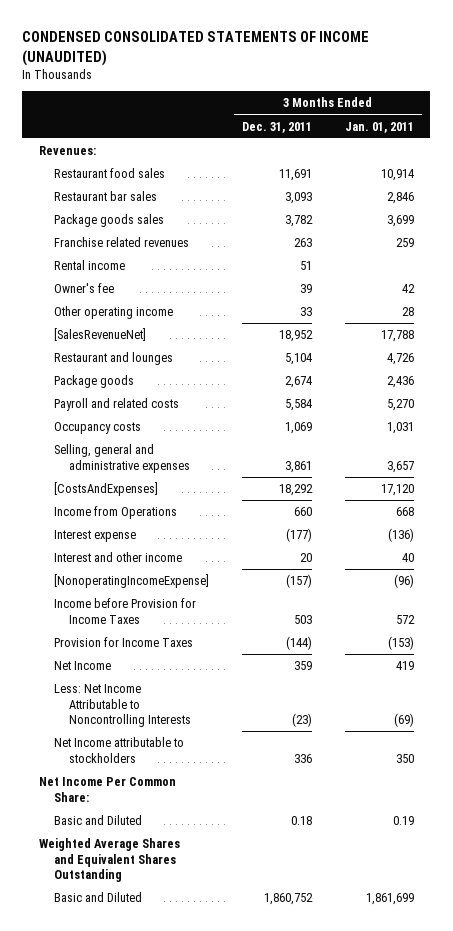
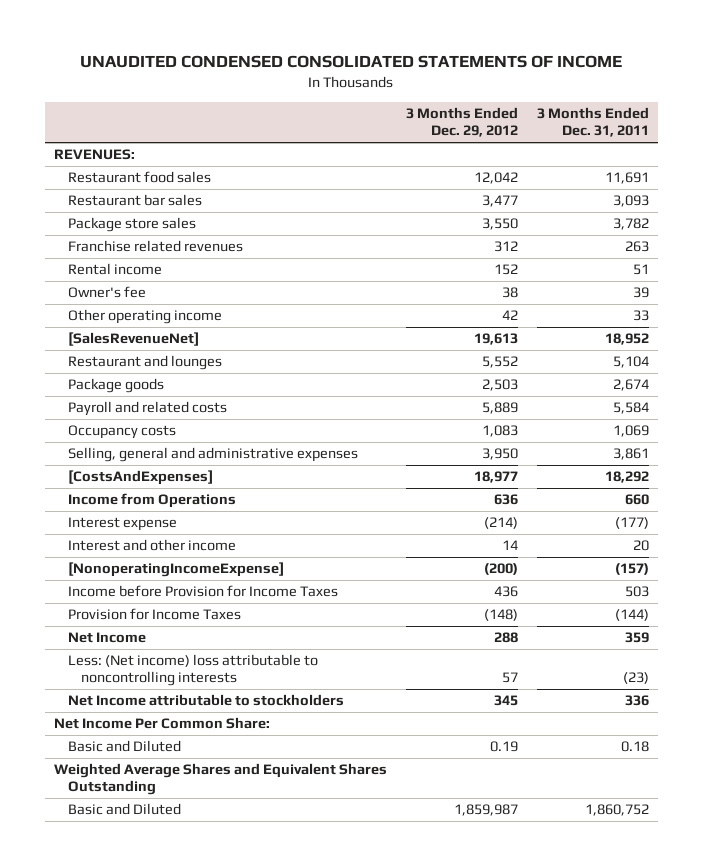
- CONDENSED CONSOLIDATED STATEMENTS OF INCOME (UNAUDITED)
+ UNAUDITED CONDENSED CONSOLIDATED STATEMENTS OF INCOME
- | 3 Months Ended Dec. 31, 2011 | 3 Months Ended Jan. 01, 2011
+ | 3 Months Ended Dec. 29, 2012 | 3 Months Ended Dec. 31, 2011
- Revenues:
+ REVENUES:
- Package goods sales | 3,782 | 3,699
+ Package store sales | 3,550 | 3,782
- Less: Net Income Attributable to Noncontrolling Interests | (23) | (69)
+ Less: (Net income) loss attributable to noncontrolling interests | 57 | (23)

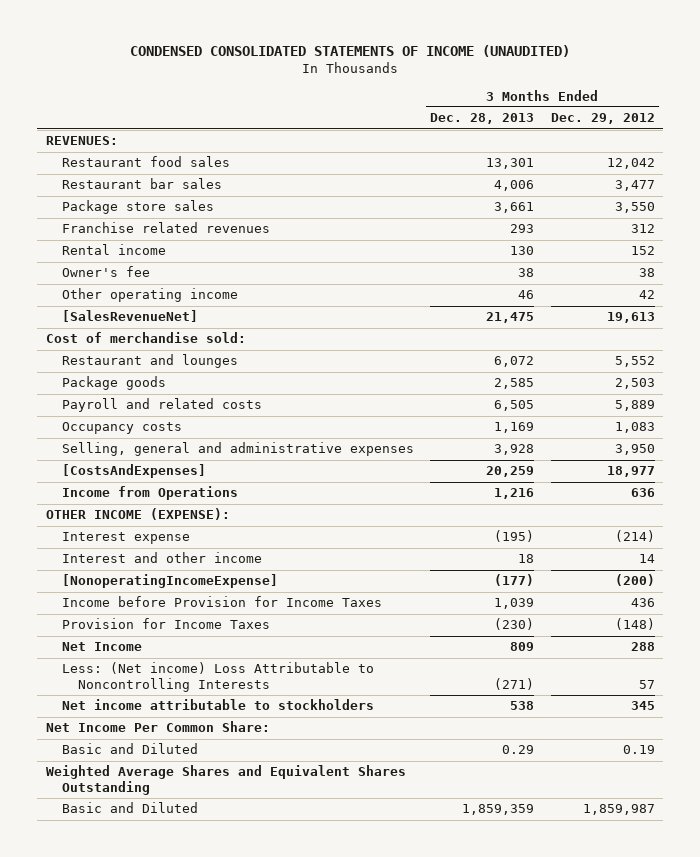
- UNAUDITED CONDENSED CONSOLIDATED STATEMENTS OF INCOME
+ CONDENSED CONSOLIDATED STATEMENTS OF INCOME (UNAUDITED)
- | 3 Months Ended Dec. 29, 2012 | 3 Months Ended Dec. 31, 2011
+ | 3 Months Ended Dec. 28, 2013 | 3 Months Ended Dec. 29, 2012
+ Cost of merchandise sold:
+ OTHER INCOME (EXPENSE):
- Less: (Net income) loss attributable to noncontrolling interests | 57 | (23)
- Net Income attributable to stockholders | 345 | 336
+ Less: (Net income) Loss Attributable to Noncontrolling Interests | (271) | 57
+ Net income attributable to stockholders | 538 | 345

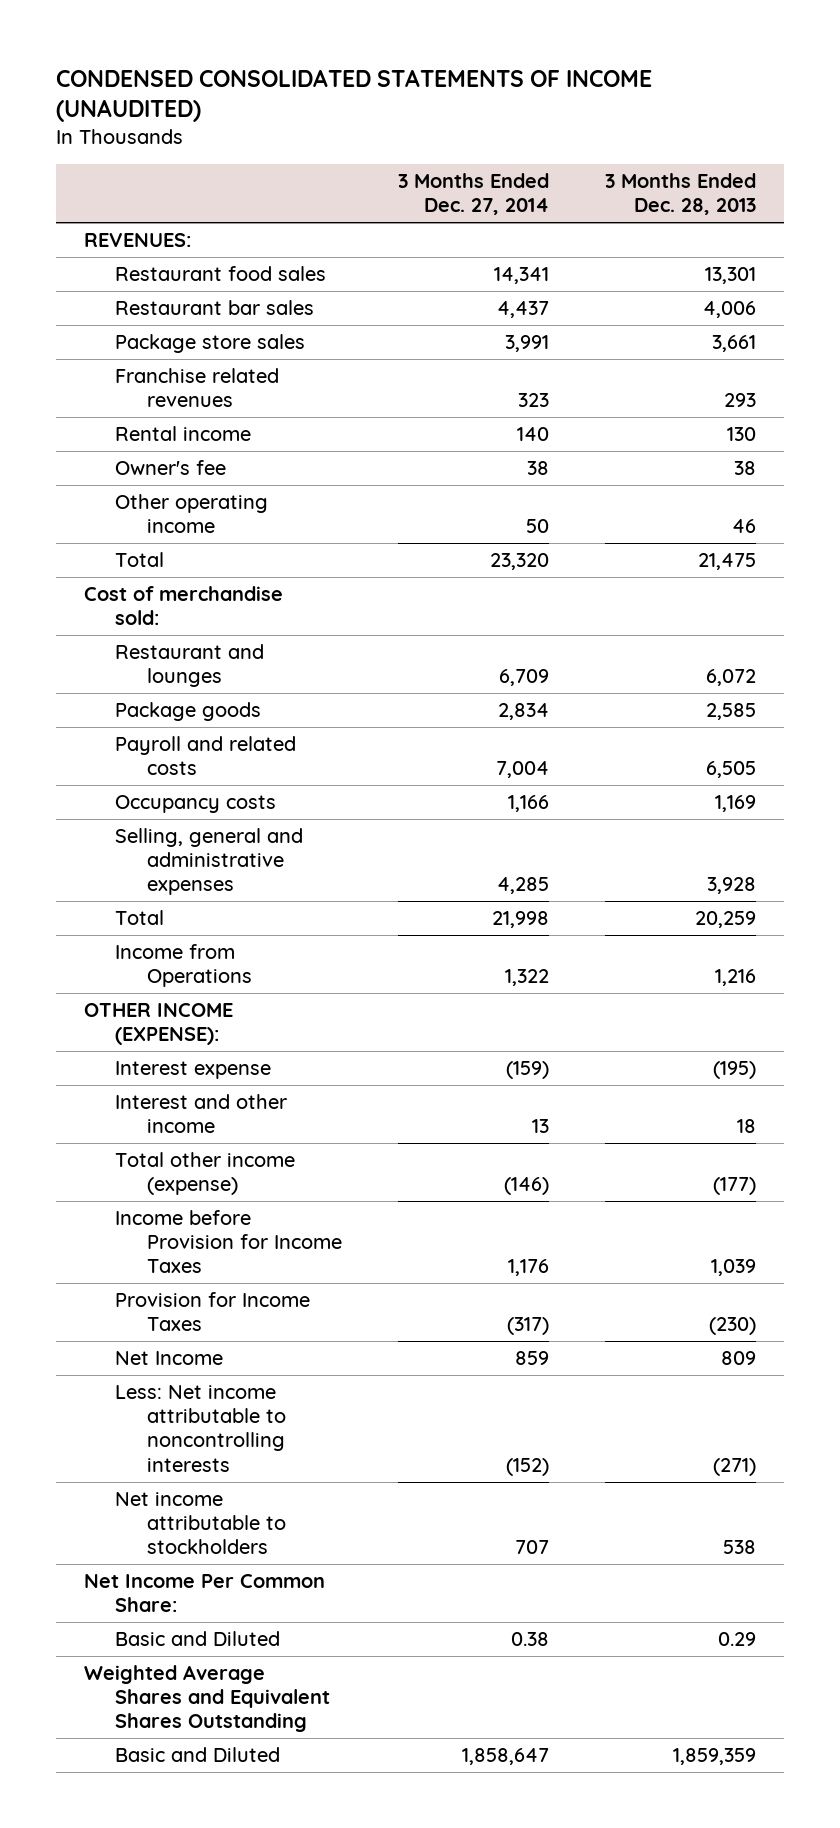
- | 3 Months Ended Dec. 28, 2013 | 3 Months Ended Dec. 29, 2012
+ | 3 Months Ended Dec. 27, 2014 | 3 Months Ended Dec. 28, 2013
- [SalesRevenueNet] | 21,475 | 19,613
+ Total | 23,320 | 21,475
- [CostsAndExpenses] | 20,259 | 18,977
+ Total | 21,998 | 20,259
- [NonoperatingIncomeExpense] | (177) | (200)
+ Total other income (expense) | (146) | (177)
- Less: (Net income) Loss Attributable to Noncontrolling Interests | (271) | 57
+ Less: Net income attributable to noncontrolling interests | (152) | (271)

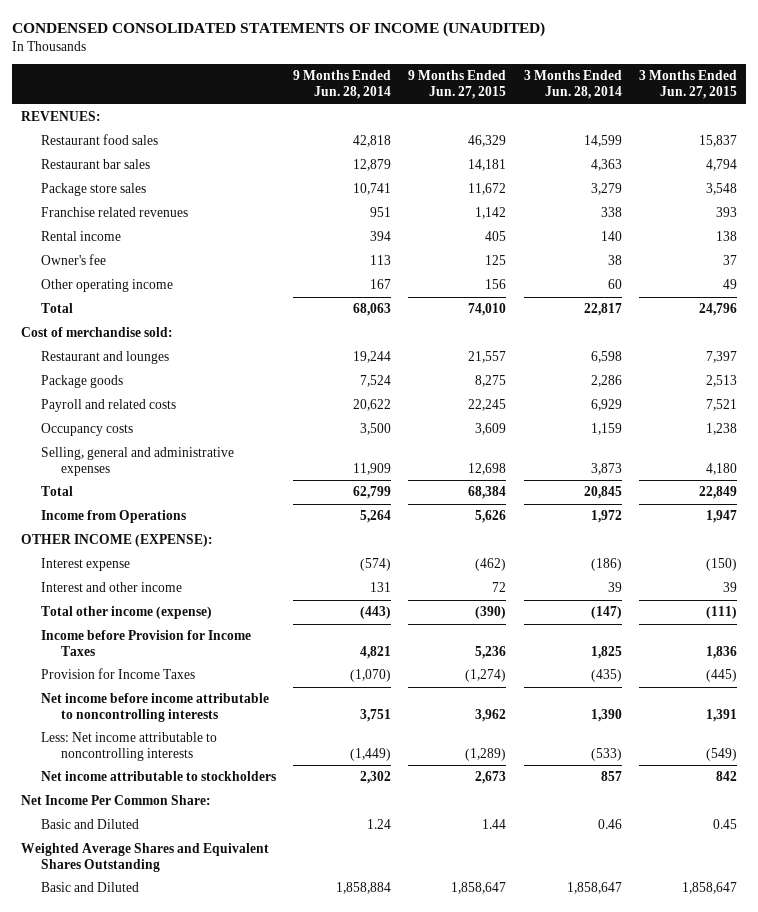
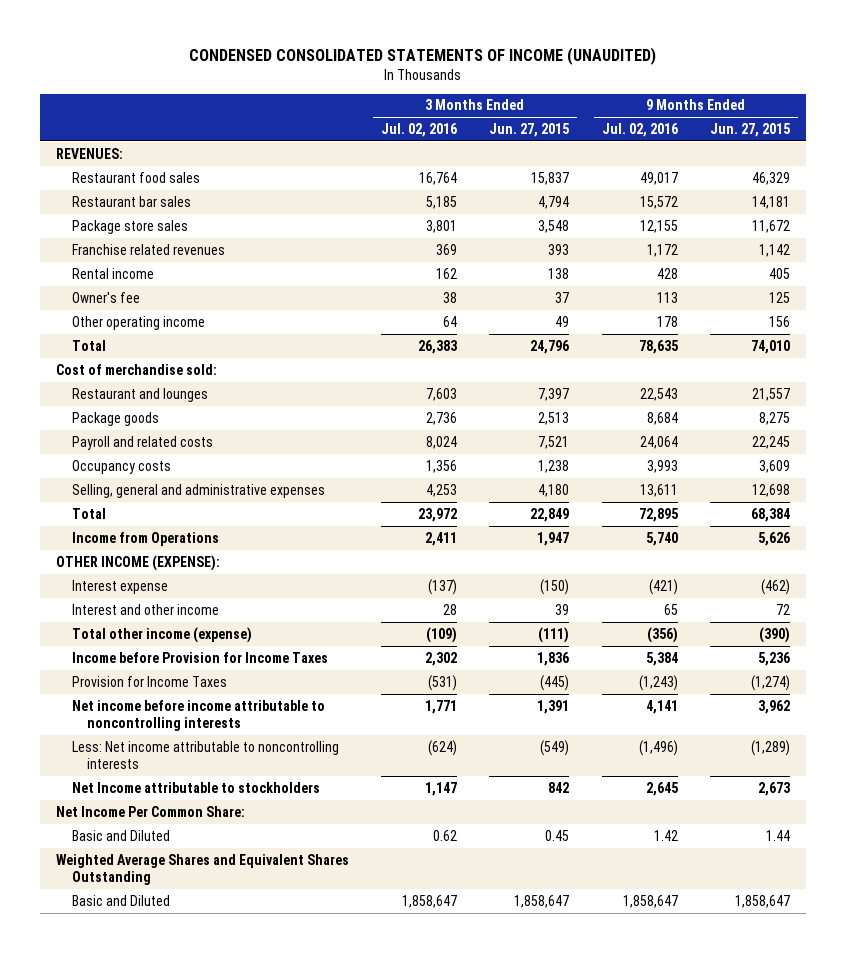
- | 9 Months Ended Jun. 28, 2014 | 9 Months Ended Jun. 27, 2015 | 3 Months Ended Jun. 28, 2014 | 3 Months Ended Jun. 27, 2015
+ | 3 Months Ended Jul. 02, 2016 | 3 Months Ended Jun. 27, 2015 | 9 Months Ended Jul. 02, 2016 | 9 Months Ended Jun. 27, 2015
- Net income attributable to stockholders | 2,302 | 2,673 | 857 | 842
+ Net Income attributable to stockholders | 1,147 | 842 | 2,645 | 2,673

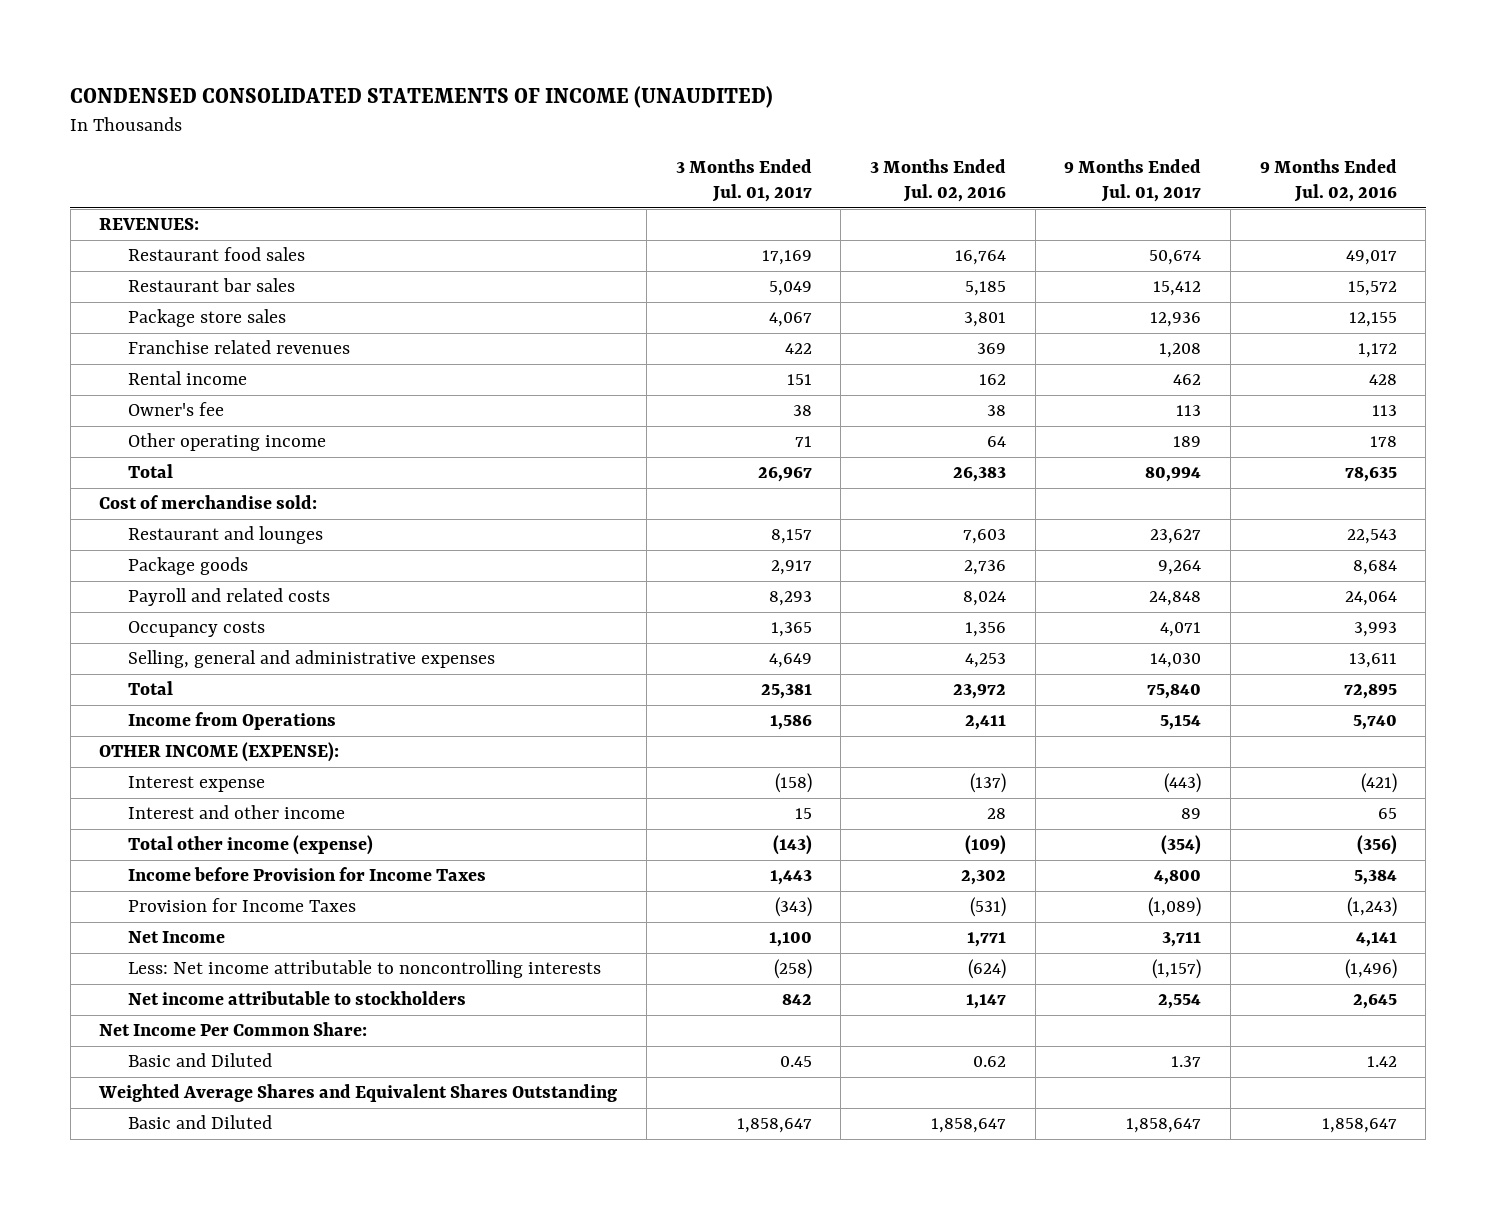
- | 3 Months Ended Jul. 02, 2016 | 3 Months Ended Jun. 27, 2015 | 9 Months Ended Jul. 02, 2016 | 9 Months Ended Jun. 27, 2015
+ | 3 Months Ended Jul. 01, 2017 | 3 Months Ended Jul. 02, 2016 | 9 Months Ended Jul. 01, 2017 | 9 Months Ended Jul. 02, 2016
- Net income before income attributable to noncontrolling interests | 1,771 | 1,391 | 4,141 | 3,962
+ Net Income | 1,100 | 1,771 | 3,711 | 4,141
- Net Income attributable to stockholders | 1,147 | 842 | 2,645 | 2,673
+ Net income attributable to stockholders | 842 | 1,147 | 2,554 | 2,645

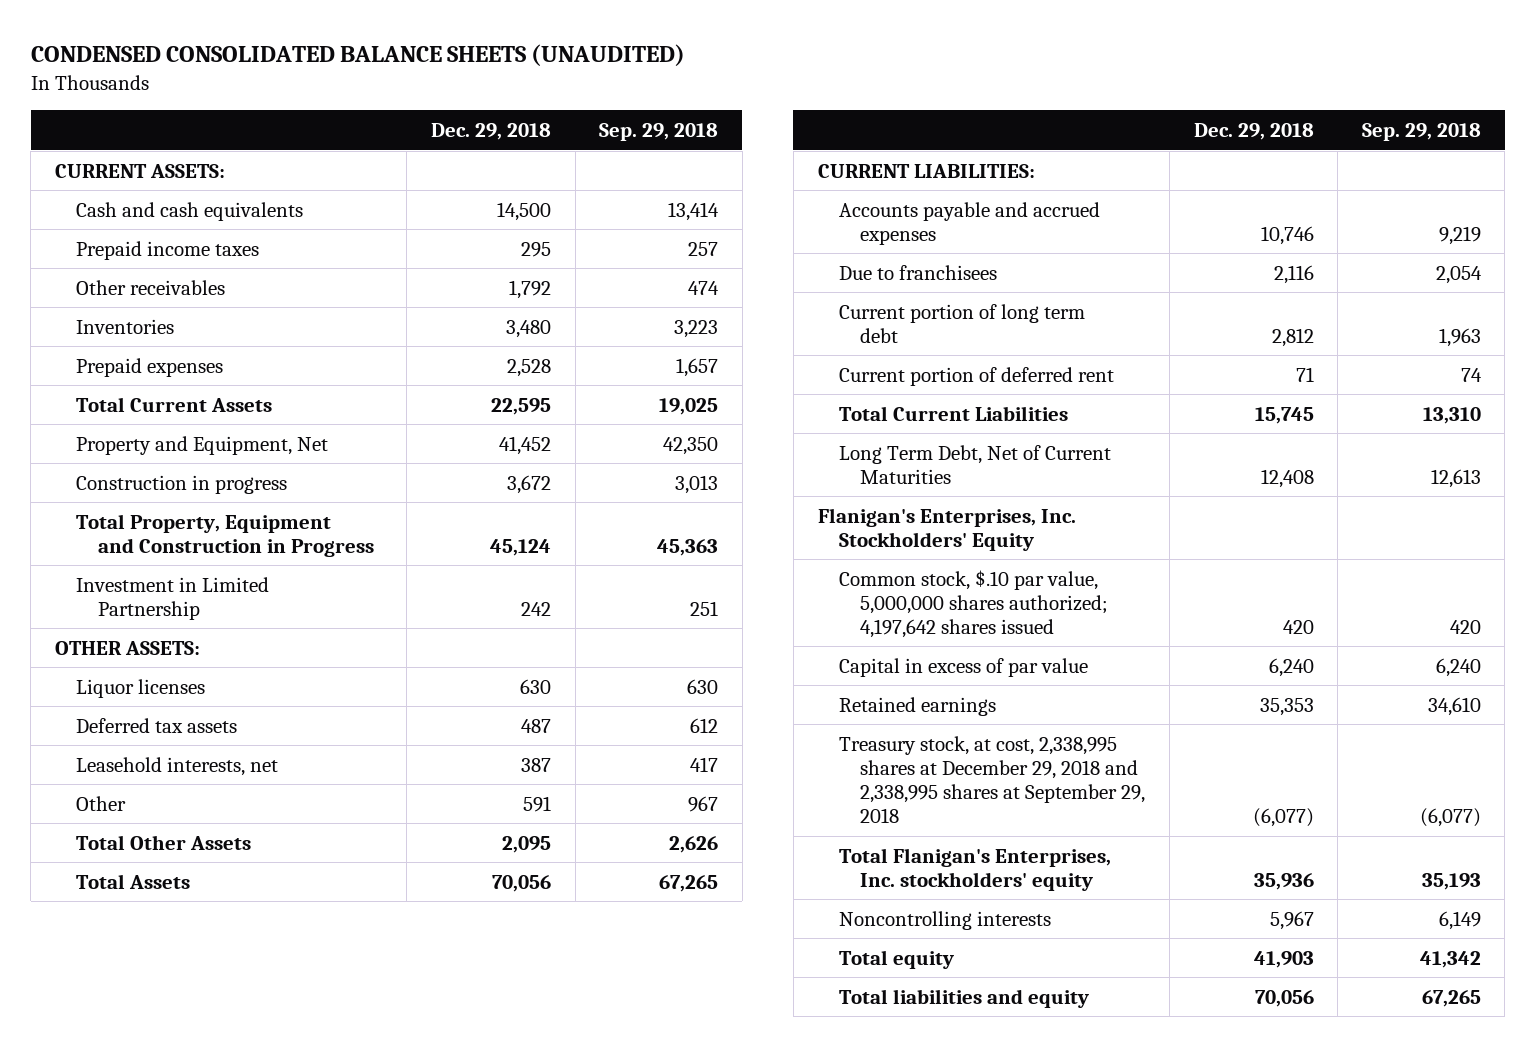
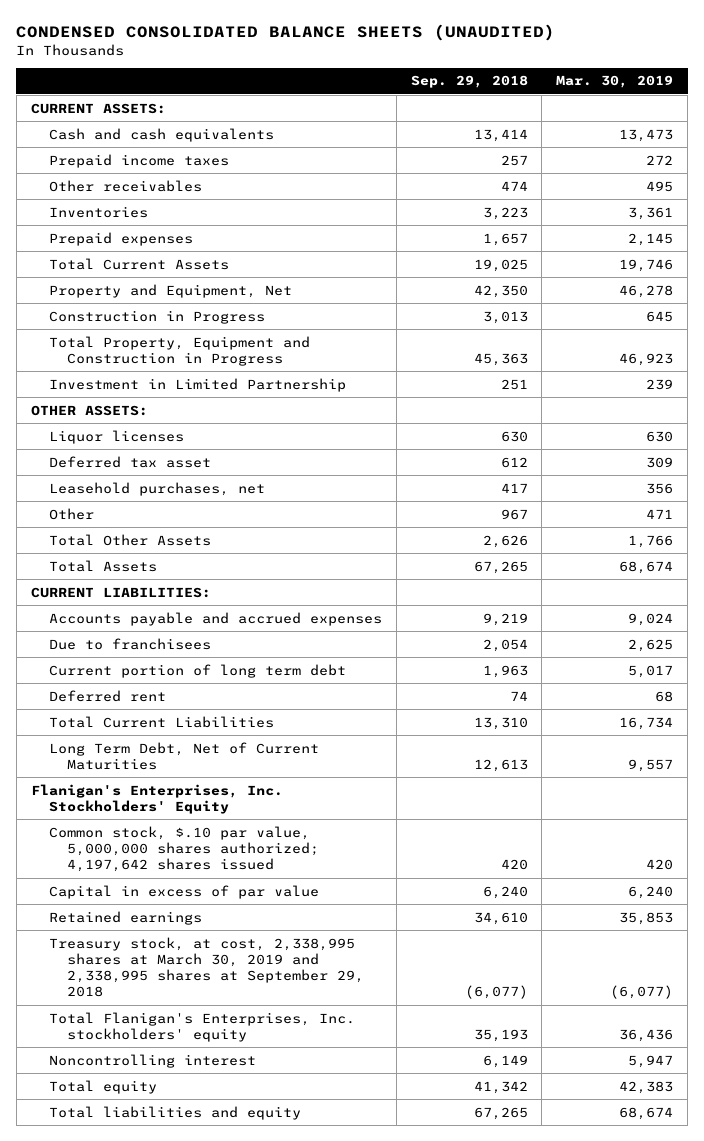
- | Dec. 29, 2018 | Sep. 29, 2018
+ | Sep. 29, 2018 | Mar. 30, 2019
- Construction in progress | 3,672 | 3,013
+ Construction in Progress | 3,013 | 645
- Deferred tax assets | 487 | 612
- Leasehold interests, net | 387 | 417
+ Deferred tax asset | 612 | 309
+ Leasehold purchases, net | 417 | 356
- Current portion of deferred rent | 71 | 74
+ Deferred rent | 74 | 68
- Treasury stock, at cost, 2,338,995 shares at December 29, 2018 and 2,338,995 shares at September 29, 2018 | (6,077) | (6,077)
+ Treasury stock, at cost, 2,338,995 shares at March 30, 2019 and 2,338,995 shares at September 29, 2018 | (6,077) | (6,077)
- Noncontrolling interests | 5,967 | 6,149
+ Noncontrolling interest | 6,149 | 5,947

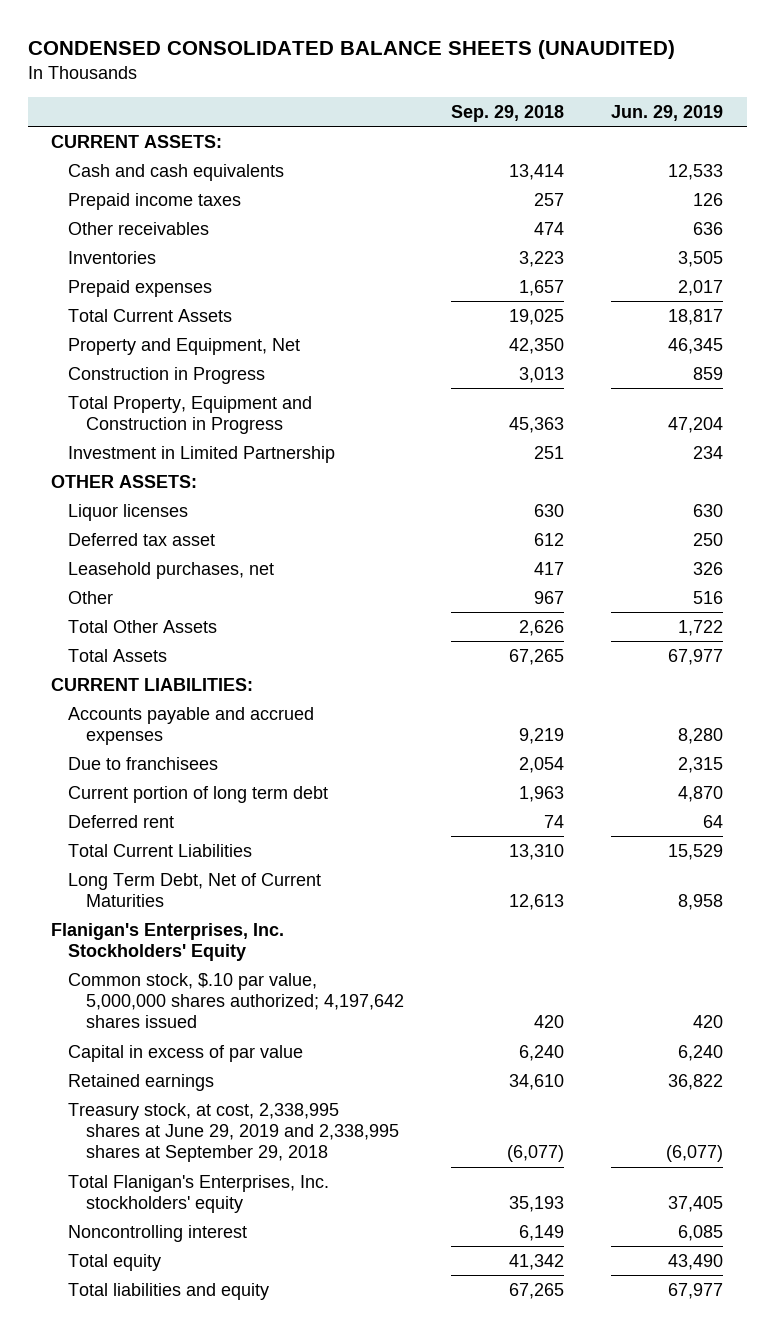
- | Sep. 29, 2018 | Mar. 30, 2019
+ | Sep. 29, 2018 | Jun. 29, 2019
- Treasury stock, at cost, 2,338,995 shares at March 30, 2019 and 2,338,995 shares at September 29, 2018 | (6,077) | (6,077)
+ Treasury stock, at cost, 2,338,995 shares at June 29, 2019 and 2,338,995 shares at September 29, 2018 | (6,077) | (6,077)

